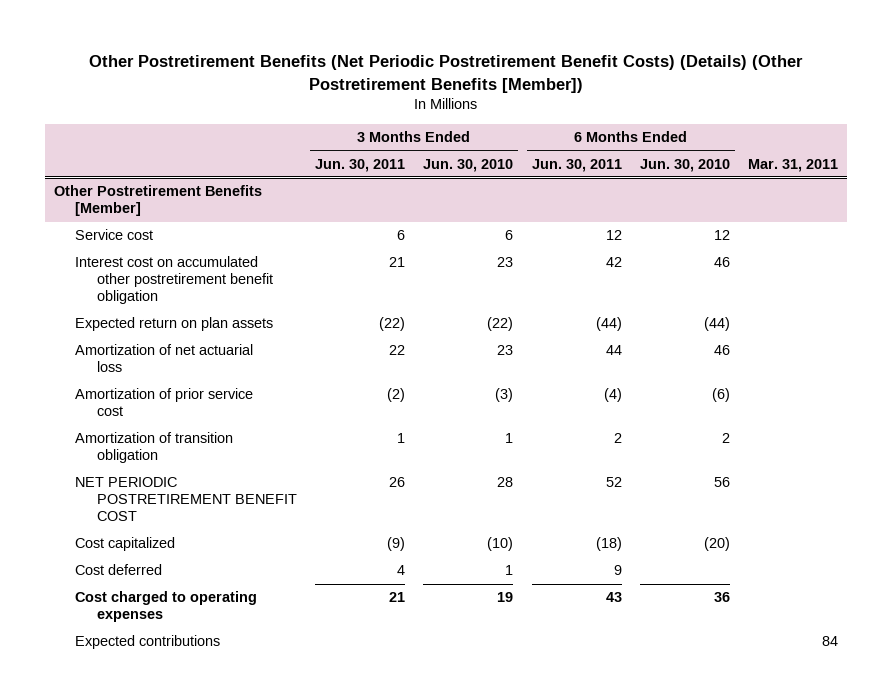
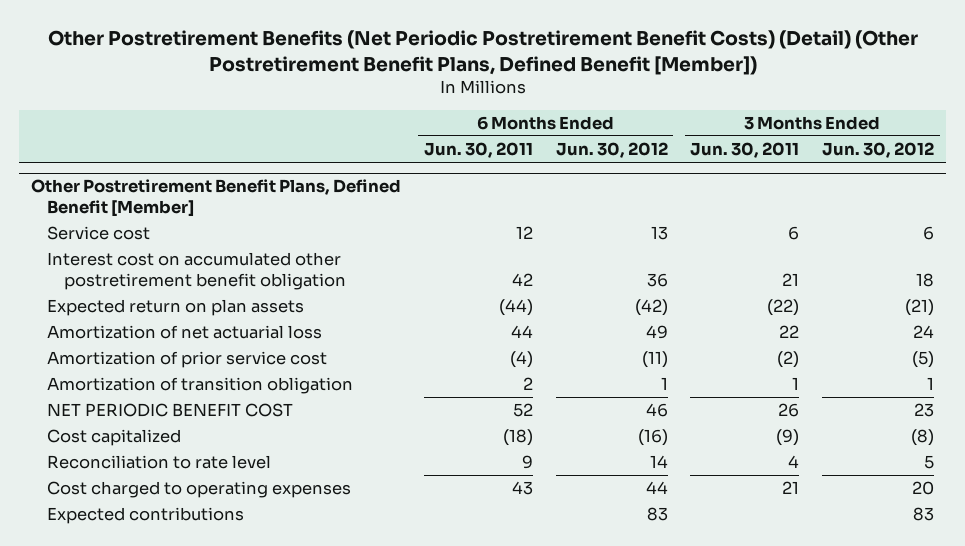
- Other Postretirement Benefits (Net Periodic Postretirement Benefit Costs) (Details) (Other Postretirement Benefits [Member])
+ Other Postretirement Benefits (Net Periodic Postretirement Benefit Costs) (Detail) (Other Postretirement Benefit Plans, Defined Benefit [Member])
- | 3 Months Ended Jun. 30, 2011 | 3 Months Ended Jun. 30, 2010 | 6 Months Ended Jun. 30, 2011 | 6 Months Ended Jun. 30, 2010 | Mar. 31, 2011
+ | 6 Months Ended Jun. 30, 2011 | 6 Months Ended Jun. 30, 2012 | 3 Months Ended Jun. 30, 2011 | 3 Months Ended Jun. 30, 2012
- Other Postretirement Benefits [Member]
+ Other Postretirement Benefit Plans, Defined Benefit [Member]
- NET PERIODIC POSTRETIREMENT BENEFIT COST | 26 | 28 | 52 | 56 |
+ NET PERIODIC BENEFIT COST | 52 | 46 | 26 | 23
- Cost deferred | 4 | 1 | 9 | |
+ Reconciliation to rate level | 9 | 14 | 4 | 5

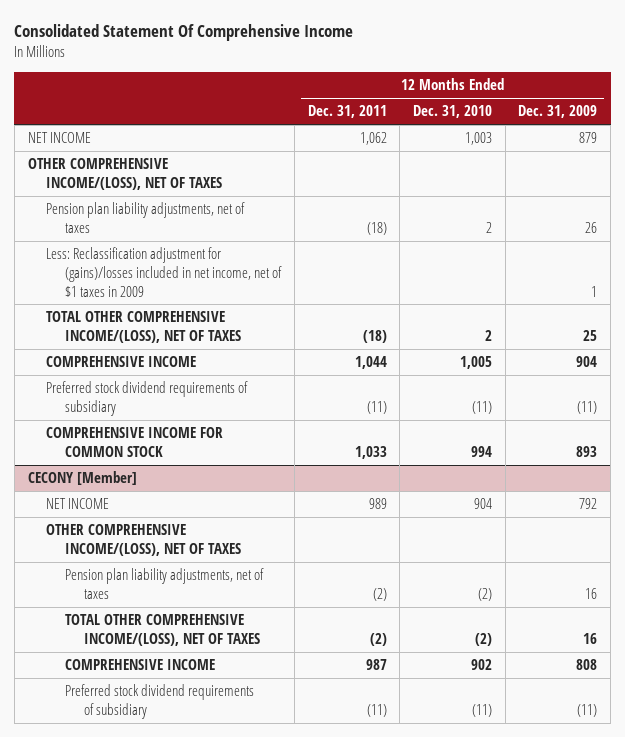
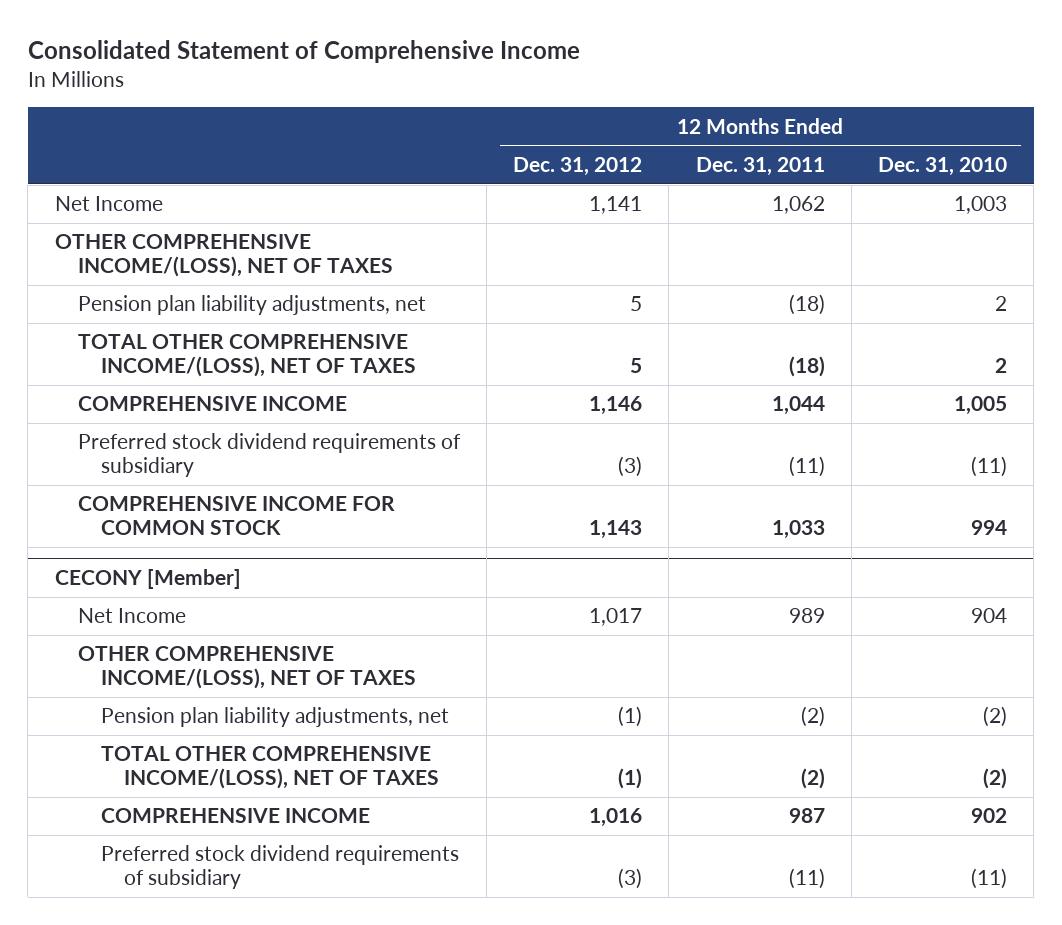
- Consolidated Statement Of Comprehensive Income
+ Consolidated Statement of Comprehensive Income
- | 12 Months Ended Dec. 31, 2011 | 12 Months Ended Dec. 31, 2010 | 12 Months Ended Dec. 31, 2009
+ | 12 Months Ended Dec. 31, 2012 | 12 Months Ended Dec. 31, 2011 | 12 Months Ended Dec. 31, 2010
- NET INCOME | 1,062 | 1,003 | 879
+ Net Income | 1,141 | 1,062 | 1,003
- Pension plan liability adjustments, net of taxes | (18) | 2 | 26
- Less: Reclassification adjustment for (gains)/losses included in net income, net of $1 taxes in 2009 | | | 1
+ Pension plan liability adjustments, net | 5 | (18) | 2
@ CECONY [Member]
- NET INCOME | 989 | 904 | 792
+ Net Income | 1,017 | 989 | 904
- Pension plan liability adjustments, net of taxes | (2) | (2) | 16
+ Pension plan liability adjustments, net | (1) | (2) | (2)

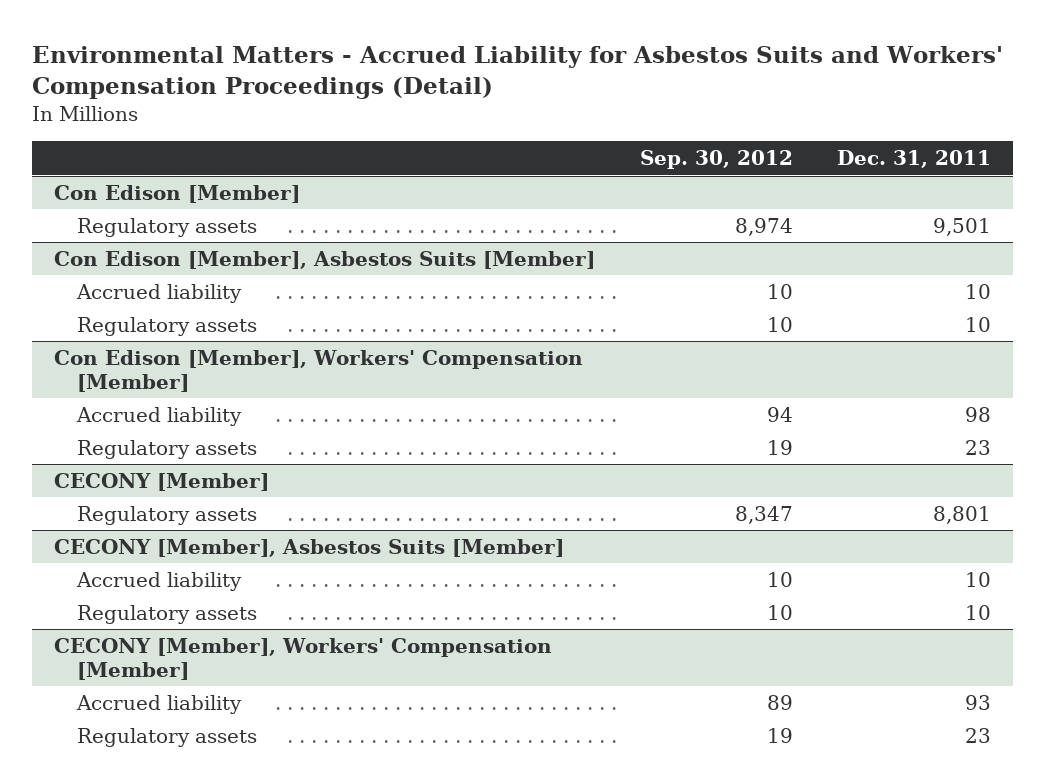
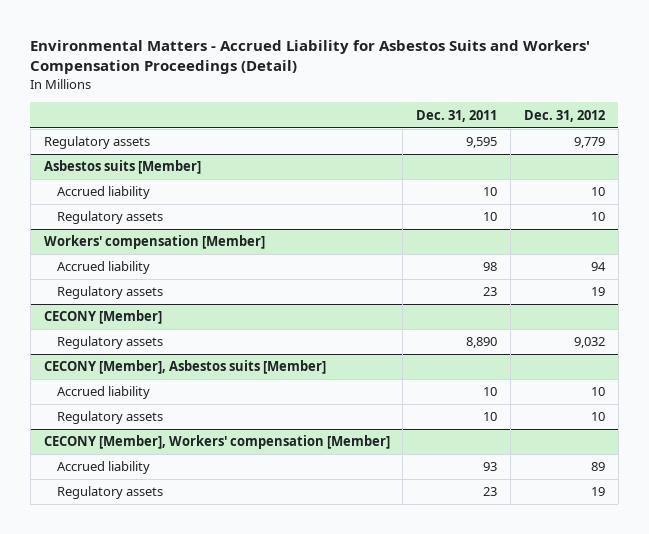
- | Sep. 30, 2012 | Dec. 31, 2011
+ | Dec. 31, 2011 | Dec. 31, 2012
- Con Edison [Member]
- Regulatory assets | 8,974 | 9,501
- Con Edison [Member], Asbestos Suits [Member]
+ Regulatory assets | 9,595 | 9,779
+ Asbestos suits [Member]
- Con Edison [Member], Workers' Compensation [Member]
+ Workers' compensation [Member]
@ CECONY [Member]
- Regulatory assets | 8,347 | 8,801
- CECONY [Member], Asbestos Suits [Member]
@ CECONY [Member]
+ Regulatory assets | 8,890 | 9,032
+ CECONY [Member], Asbestos suits [Member]
- CECONY [Member], Workers' Compensation [Member]
+ CECONY [Member], Workers' compensation [Member]

